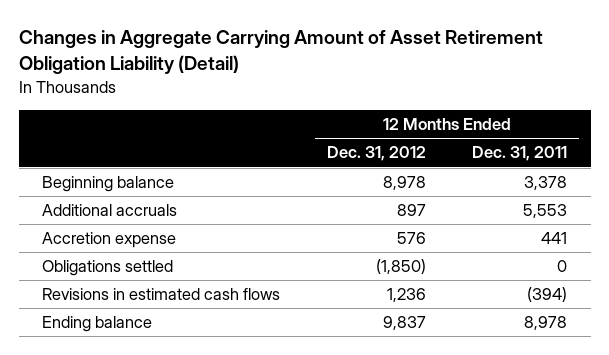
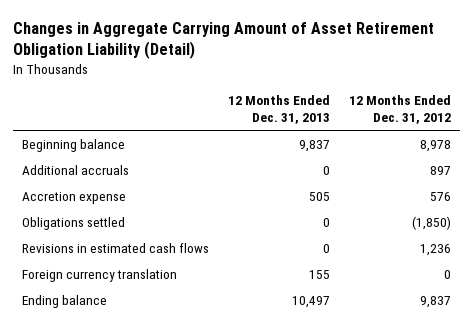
- | 12 Months Ended Dec. 31, 2012 | 12 Months Ended Dec. 31, 2011
+ | 12 Months Ended Dec. 31, 2013 | 12 Months Ended Dec. 31, 2012
+ Foreign currency translation | 155 | 0

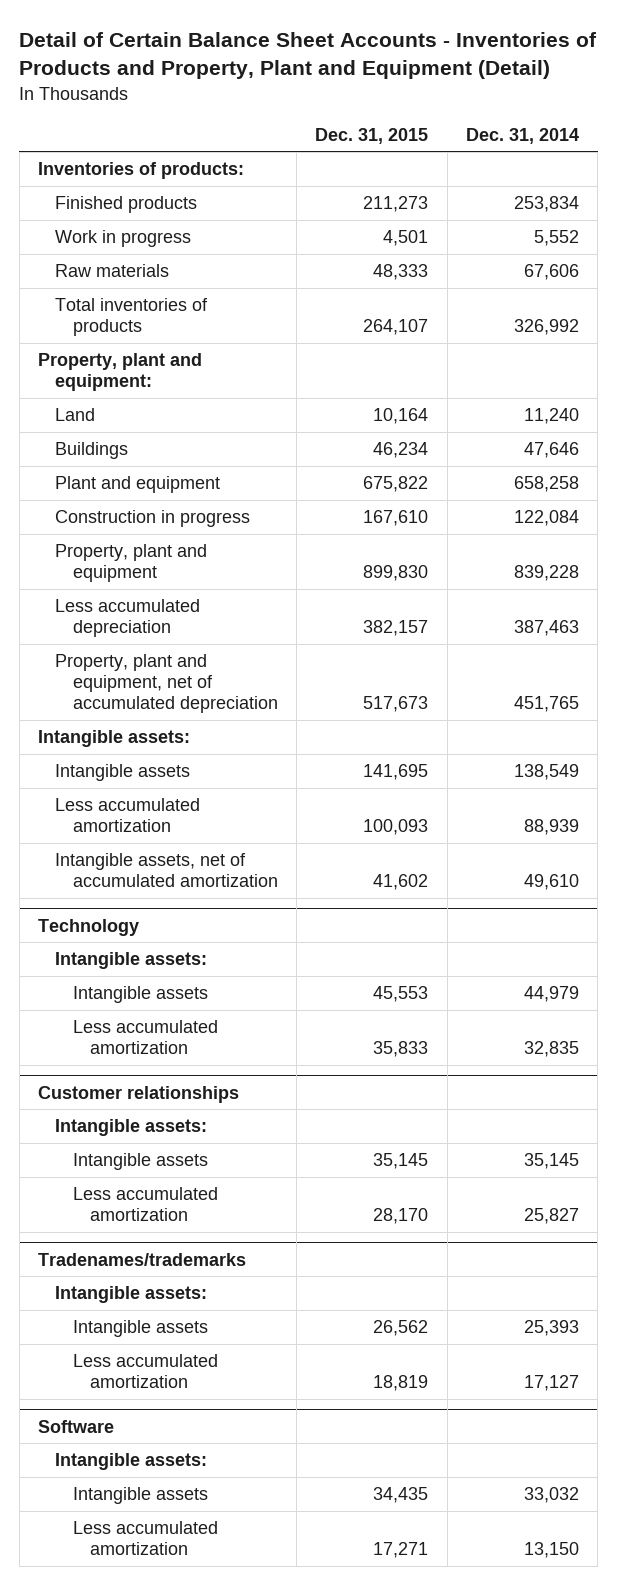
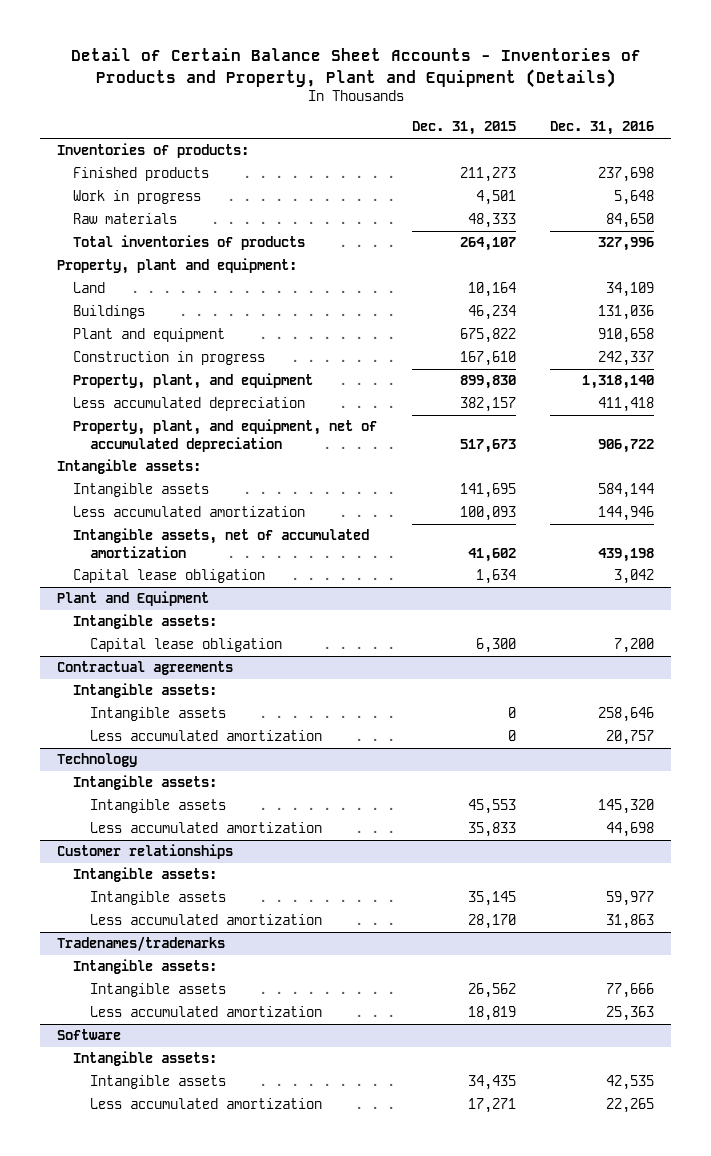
- Detail of Certain Balance Sheet Accounts - Inventories of Products and Property, Plant and Equipment (Detail)
+ Detail of Certain Balance Sheet Accounts - Inventories of Products and Property, Plant and Equipment (Details)
- | Dec. 31, 2015 | Dec. 31, 2014
+ | Dec. 31, 2015 | Dec. 31, 2016
- Property, plant and equipment | 899,830 | 839,228
+ Property, plant, and equipment | 899,830 | 1,318,140
- Property, plant and equipment, net of accumulated depreciation | 517,673 | 451,765
+ Property, plant, and equipment, net of accumulated depreciation | 517,673 | 906,722
+ Capital lease obligation | 1,634 | 3,042
+ Plant and Equipment
+ Intangible assets:
+ Capital lease obligation | 6,300 | 7,200
+ Contractual agreements
+ Intangible assets:
+ Intangible assets | 0 | 258,646
+ Less accumulated amortization | 0 | 20,757

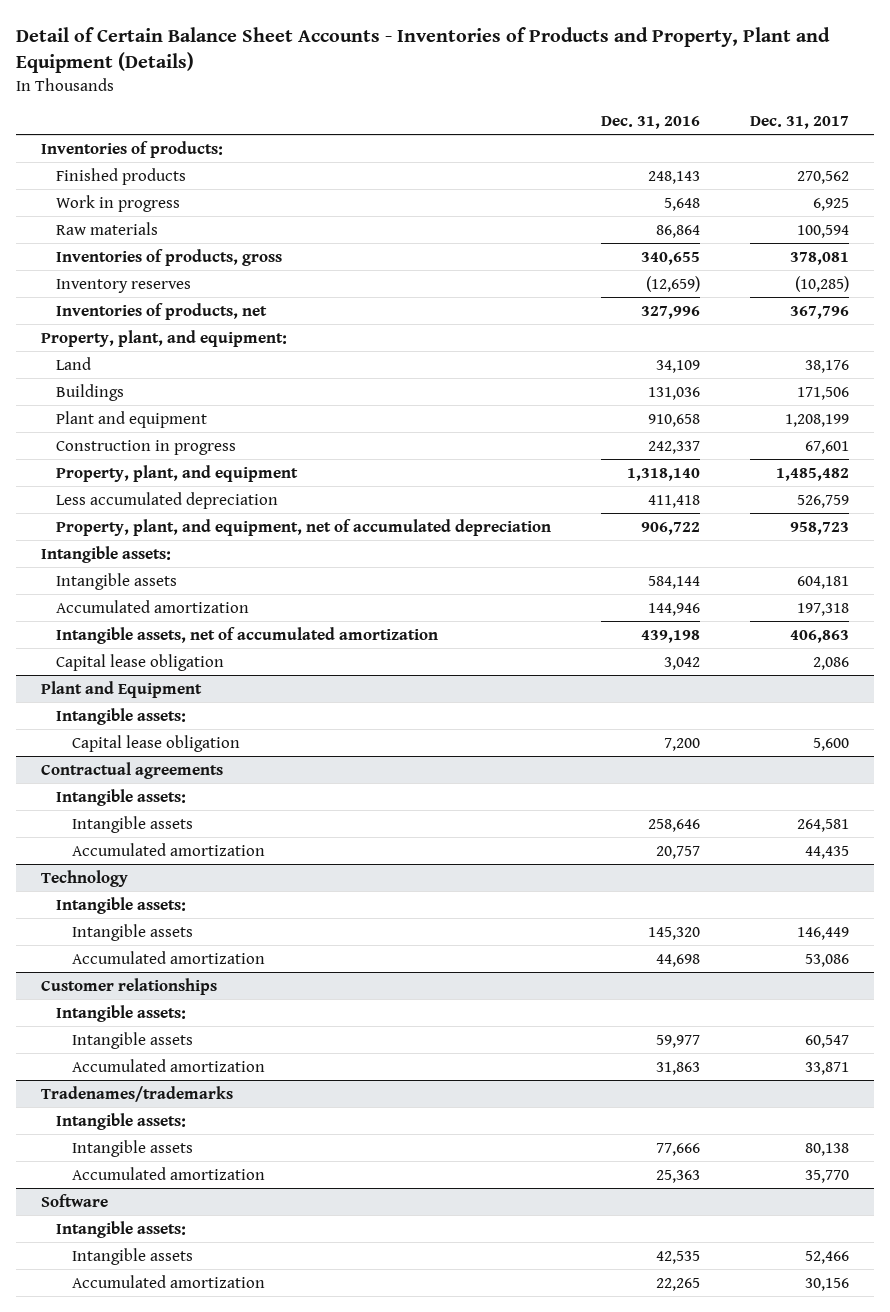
- | Dec. 31, 2015 | Dec. 31, 2016
+ | Dec. 31, 2016 | Dec. 31, 2017
- Finished products | 211,273 | 237,698
+ Finished products | 248,143 | 270,562
- Raw materials | 48,333 | 84,650
- Total inventories of products | 264,107 | 327,996
- Property, plant and equipment:
+ Raw materials | 86,864 | 100,594
+ Inventories of products, gross | 340,655 | 378,081
+ Inventory reserves | (12,659) | (10,285)
+ Inventories of products, net | 327,996 | 367,796
+ Property, plant, and equipment:
- Less accumulated amortization | 100,093 | 144,946
+ Accumulated amortization | 144,946 | 197,318
@ Contractual agreements
- Less accumulated amortization | 0 | 20,757
+ Accumulated amortization | 20,757 | 44,435
@ Technology
- Less accumulated amortization | 35,833 | 44,698
+ Accumulated amortization | 44,698 | 53,086
@ Customer relationships
- Less accumulated amortization | 28,170 | 31,863
+ Accumulated amortization | 31,863 | 33,871
@ Tradenames/trademarks
- Less accumulated amortization | 18,819 | 25,363
+ Accumulated amortization | 25,363 | 35,770
@ Software
- Less accumulated amortization | 17,271 | 22,265
+ Accumulated amortization | 22,265 | 30,156

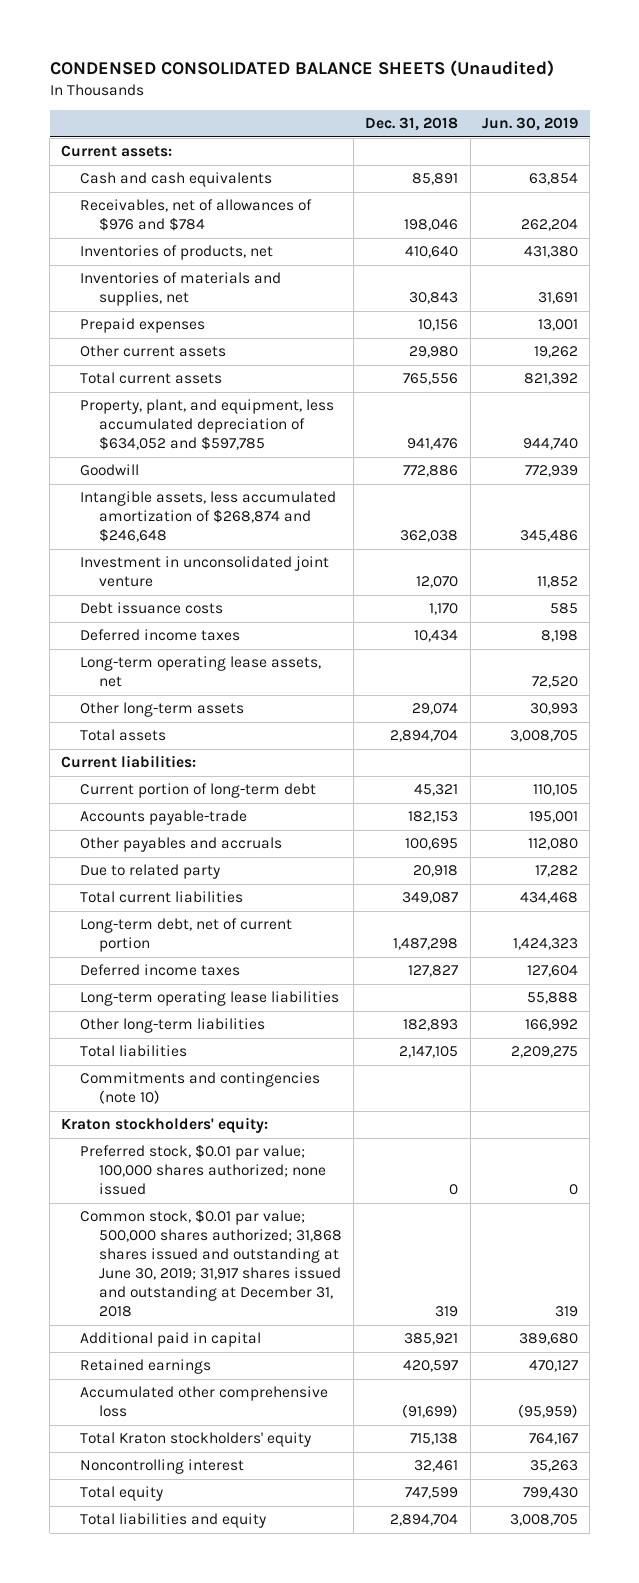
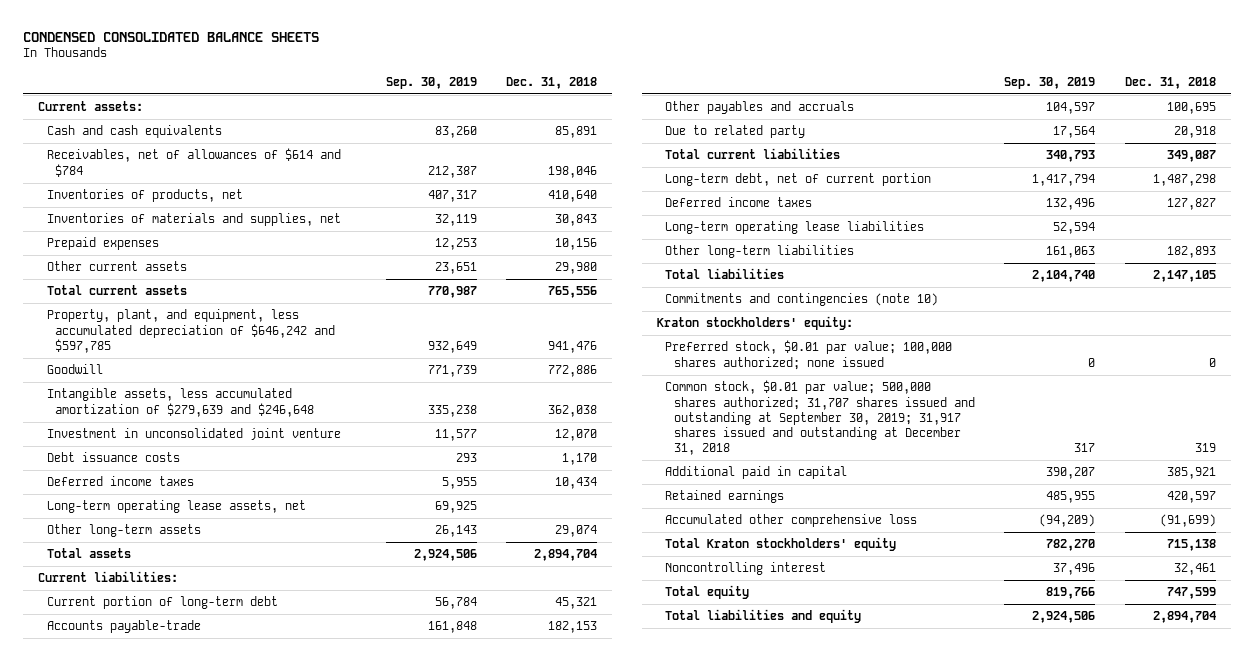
- CONDENSED CONSOLIDATED BALANCE SHEETS (Unaudited)
+ CONDENSED CONSOLIDATED BALANCE SHEETS
- | Dec. 31, 2018 | Jun. 30, 2019
+ | Sep. 30, 2019 | Dec. 31, 2018
- Receivables, net of allowances of $976 and $784 | 198,046 | 262,204
+ Receivables, net of allowances of $614 and $784 | 212,387 | 198,046
- Property, plant, and equipment, less accumulated depreciation of $634,052 and $597,785 | 941,476 | 944,740
+ Property, plant, and equipment, less accumulated depreciation of $646,242 and $597,785 | 932,649 | 941,476
- Intangible assets, less accumulated amortization of $268,874 and $246,648 | 362,038 | 345,486
+ Intangible assets, less accumulated amortization of $279,639 and $246,648 | 335,238 | 362,038
- Common stock, $0.01 par value; 500,000 shares authorized; 31,868 shares issued and outstanding at June 30, 2019; 31,917 shares issued and outstanding at December 31, 2018 | 319 | 319
+ Common stock, $0.01 par value; 500,000 shares authorized; 31,707 shares issued and outstanding at September 30, 2019; 31,917 shares issued and outstanding at December 31, 2018 | 317 | 319

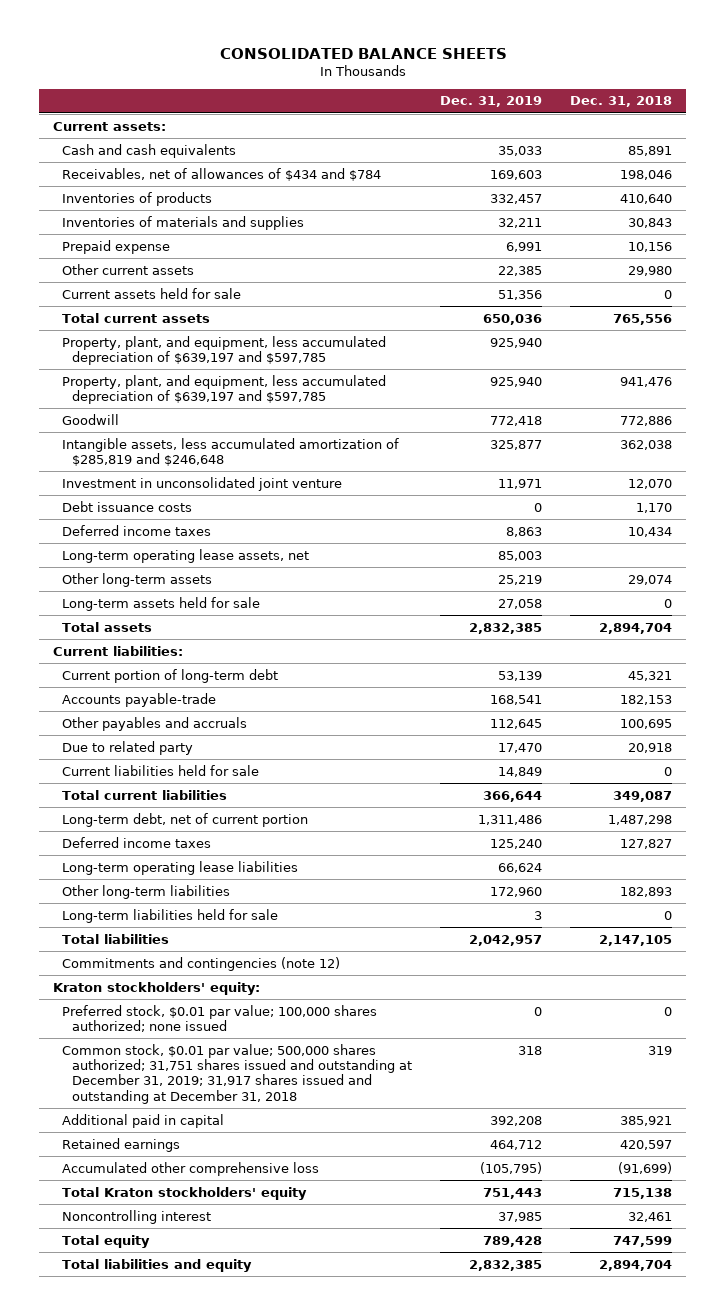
- CONDENSED CONSOLIDATED BALANCE SHEETS
+ CONSOLIDATED BALANCE SHEETS
- | Sep. 30, 2019 | Dec. 31, 2018
+ | Dec. 31, 2019 | Dec. 31, 2018
- Receivables, net of allowances of $614 and $784 | 212,387 | 198,046
- Inventories of products, net | 407,317 | 410,640
- Inventories of materials and supplies, net | 32,119 | 30,843
- Prepaid expenses | 12,253 | 10,156
+ Receivables, net of allowances of $434 and $784 | 169,603 | 198,046
+ Inventories of products | 332,457 | 410,640
+ Inventories of materials and supplies | 32,211 | 30,843
+ Prepaid expense | 6,991 | 10,156
+ Current assets held for sale | 51,356 | 0
- Property, plant, and equipment, less accumulated depreciation of $646,242 and $597,785 | 932,649 | 941,476
+ Property, plant, and equipment, less accumulated depreciation of $639,197 and $597,785 | 925,940 |
+ Property, plant, and equipment, less accumulated depreciation of $639,197 and $597,785 | 925,940 | 941,476
- Intangible assets, less accumulated amortization of $279,639 and $246,648 | 335,238 | 362,038
+ Intangible assets, less accumulated amortization of $285,819 and $246,648 | 325,877 | 362,038
+ Long-term assets held for sale | 27,058 | 0
+ Current liabilities held for sale | 14,849 | 0
+ Long-term liabilities held for sale | 3 | 0
- Commitments and contingencies (note 10)
+ Commitments and contingencies (note 12)
- Common stock, $0.01 par value; 500,000 shares authorized; 31,707 shares issued and outstanding at September 30, 2019; 31,917 shares issued and outstanding at December 31, 2018 | 317 | 319
+ Common stock, $0.01 par value; 500,000 shares authorized; 31,751 shares issued and outstanding at December 31, 2019; 31,917 shares issued and outstanding at December 31, 2018 | 318 | 319

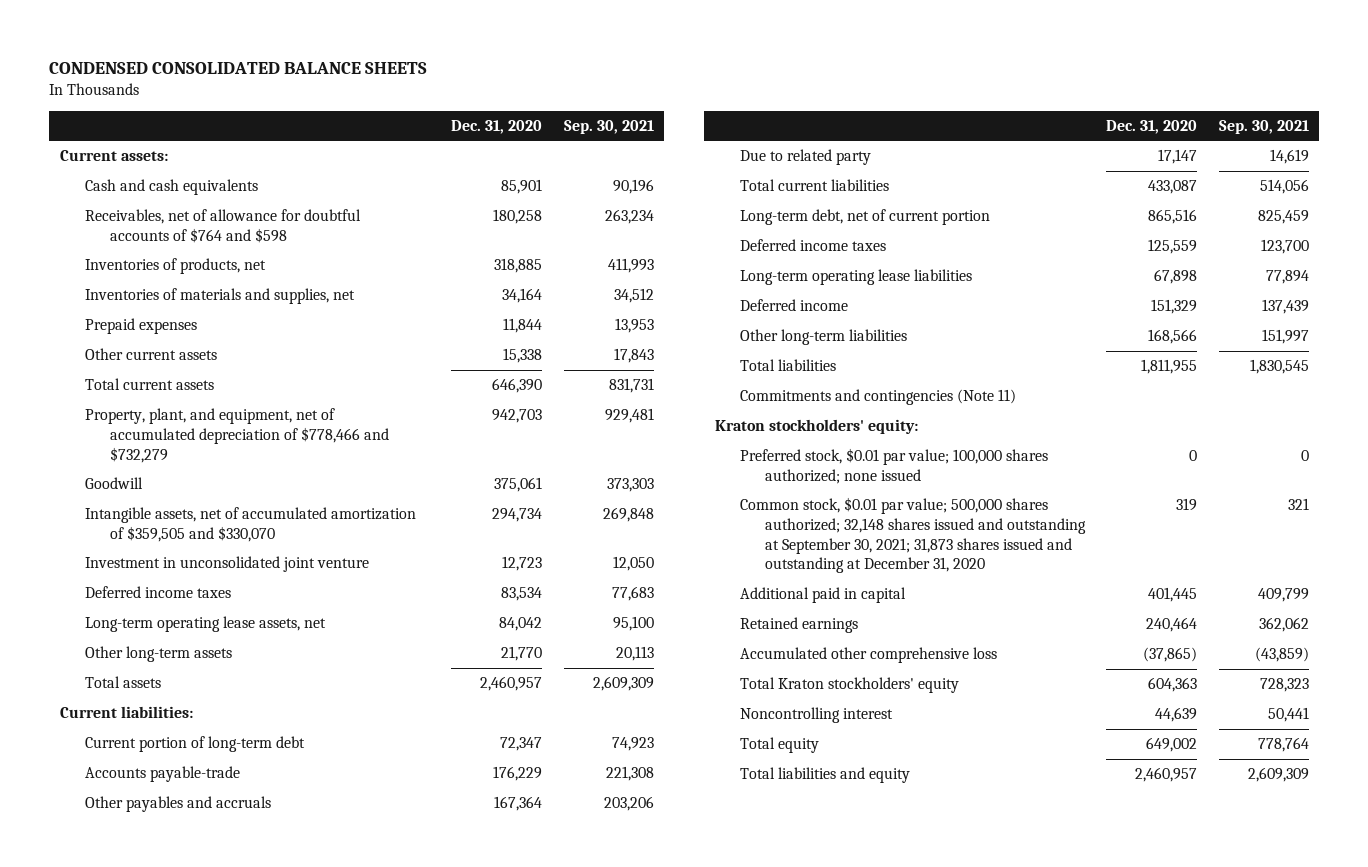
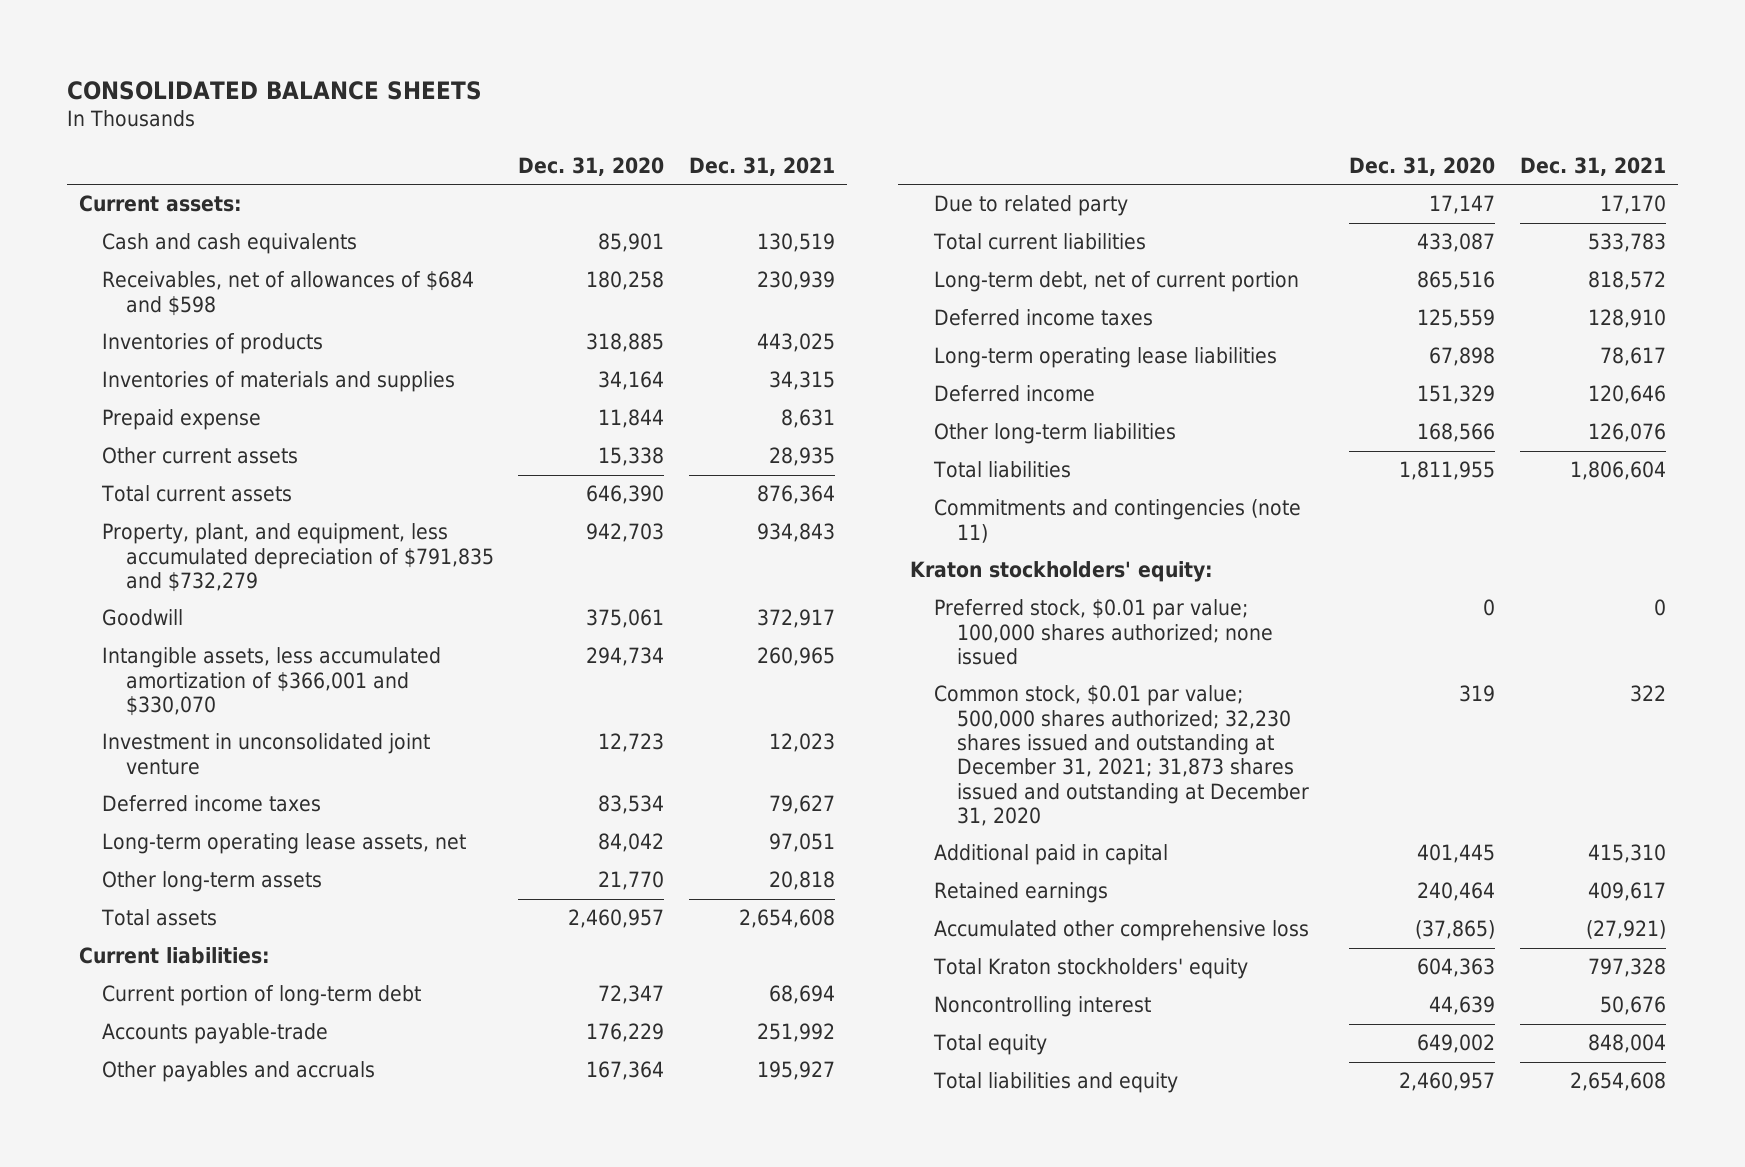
- CONDENSED CONSOLIDATED BALANCE SHEETS
+ CONSOLIDATED BALANCE SHEETS
- | Dec. 31, 2020 | Sep. 30, 2021
+ | Dec. 31, 2020 | Dec. 31, 2021
- Receivables, net of allowance for doubtful accounts of $764 and $598 | 180,258 | 263,234
- Inventories of products, net | 318,885 | 411,993
- Inventories of materials and supplies, net | 34,164 | 34,512
- Prepaid expenses | 11,844 | 13,953
+ Receivables, net of allowances of $684 and $598 | 180,258 | 230,939
+ Inventories of products | 318,885 | 443,025
+ Inventories of materials and supplies | 34,164 | 34,315
+ Prepaid expense | 11,844 | 8,631
- Property, plant, and equipment, net of accumulated depreciation of $778,466 and $732,279 | 942,703 | 929,481
+ Property, plant, and equipment, less accumulated depreciation of $791,835 and $732,279 | 942,703 | 934,843
- Intangible assets, net of accumulated amortization of $359,505 and $330,070 | 294,734 | 269,848
+ Intangible assets, less accumulated amortization of $366,001 and $330,070 | 294,734 | 260,965
- Commitments and contingencies (Note 11)
+ Commitments and contingencies (note 11)
- Common stock, $0.01 par value; 500,000 shares authorized; 32,148 shares issued and outstanding at September 30, 2021; 31,873 shares issued and outstanding at December 31, 2020 | 319 | 321
+ Common stock, $0.01 par value; 500,000 shares authorized; 32,230 shares issued and outstanding at December 31, 2021; 31,873 shares issued and outstanding at December 31, 2020 | 319 | 322

